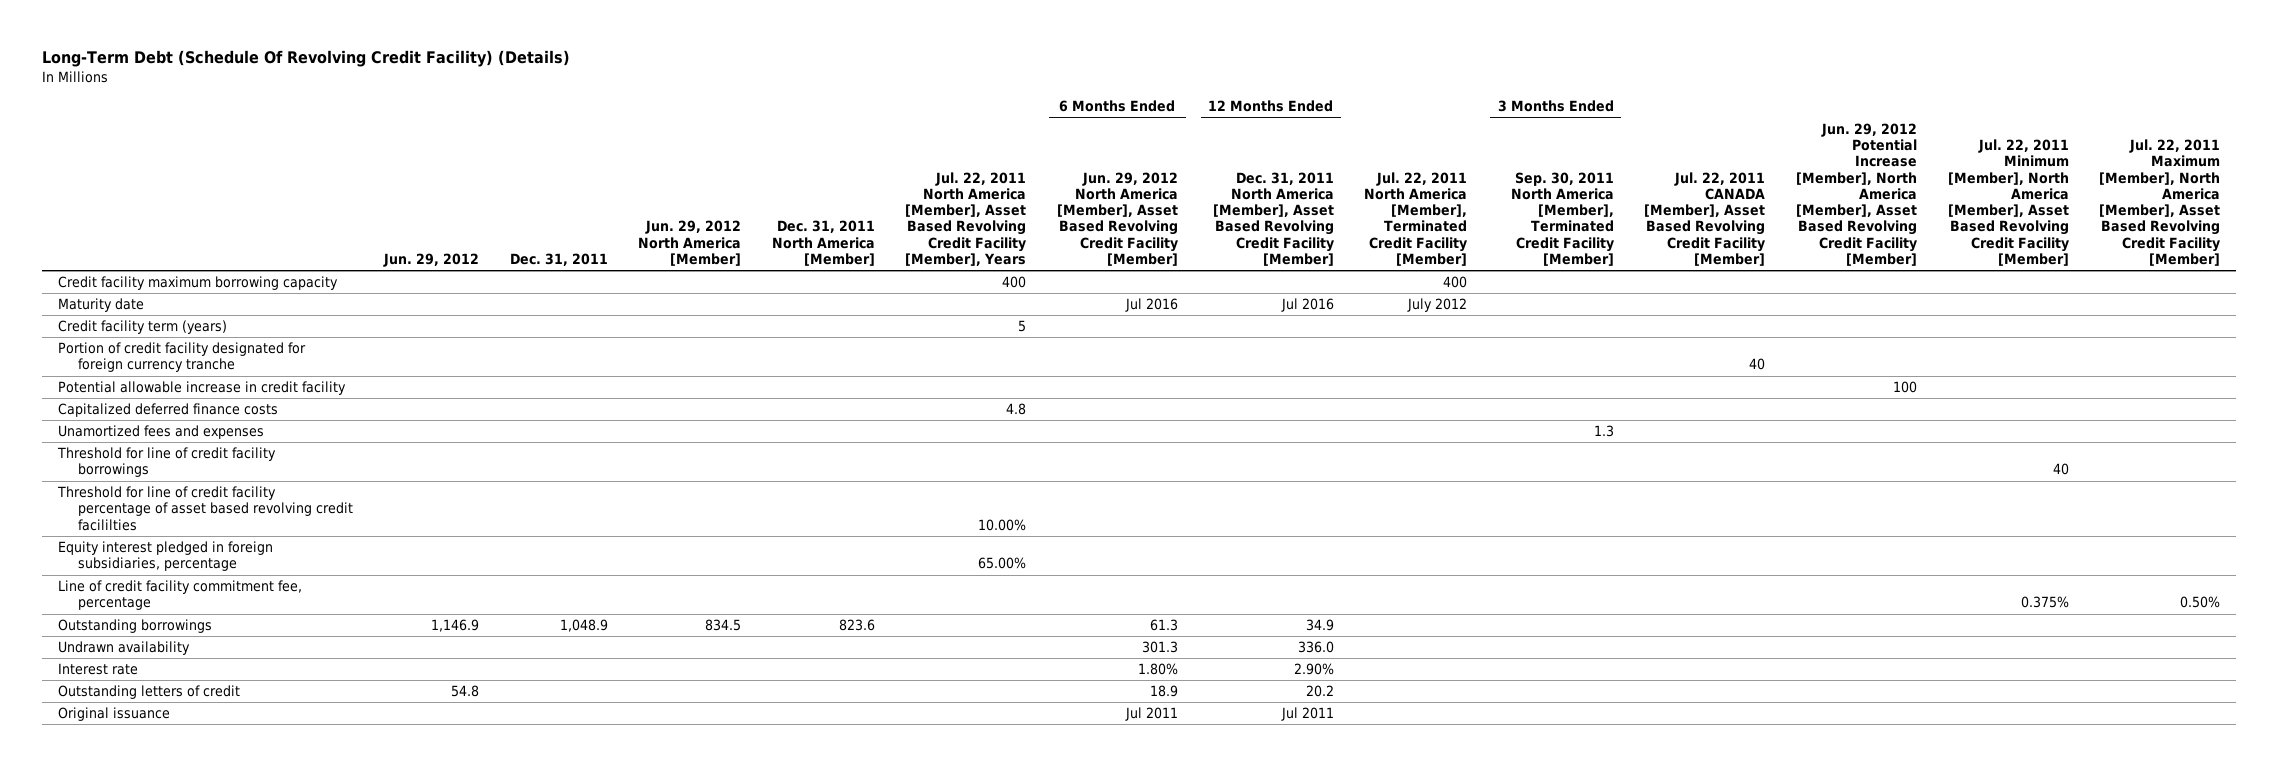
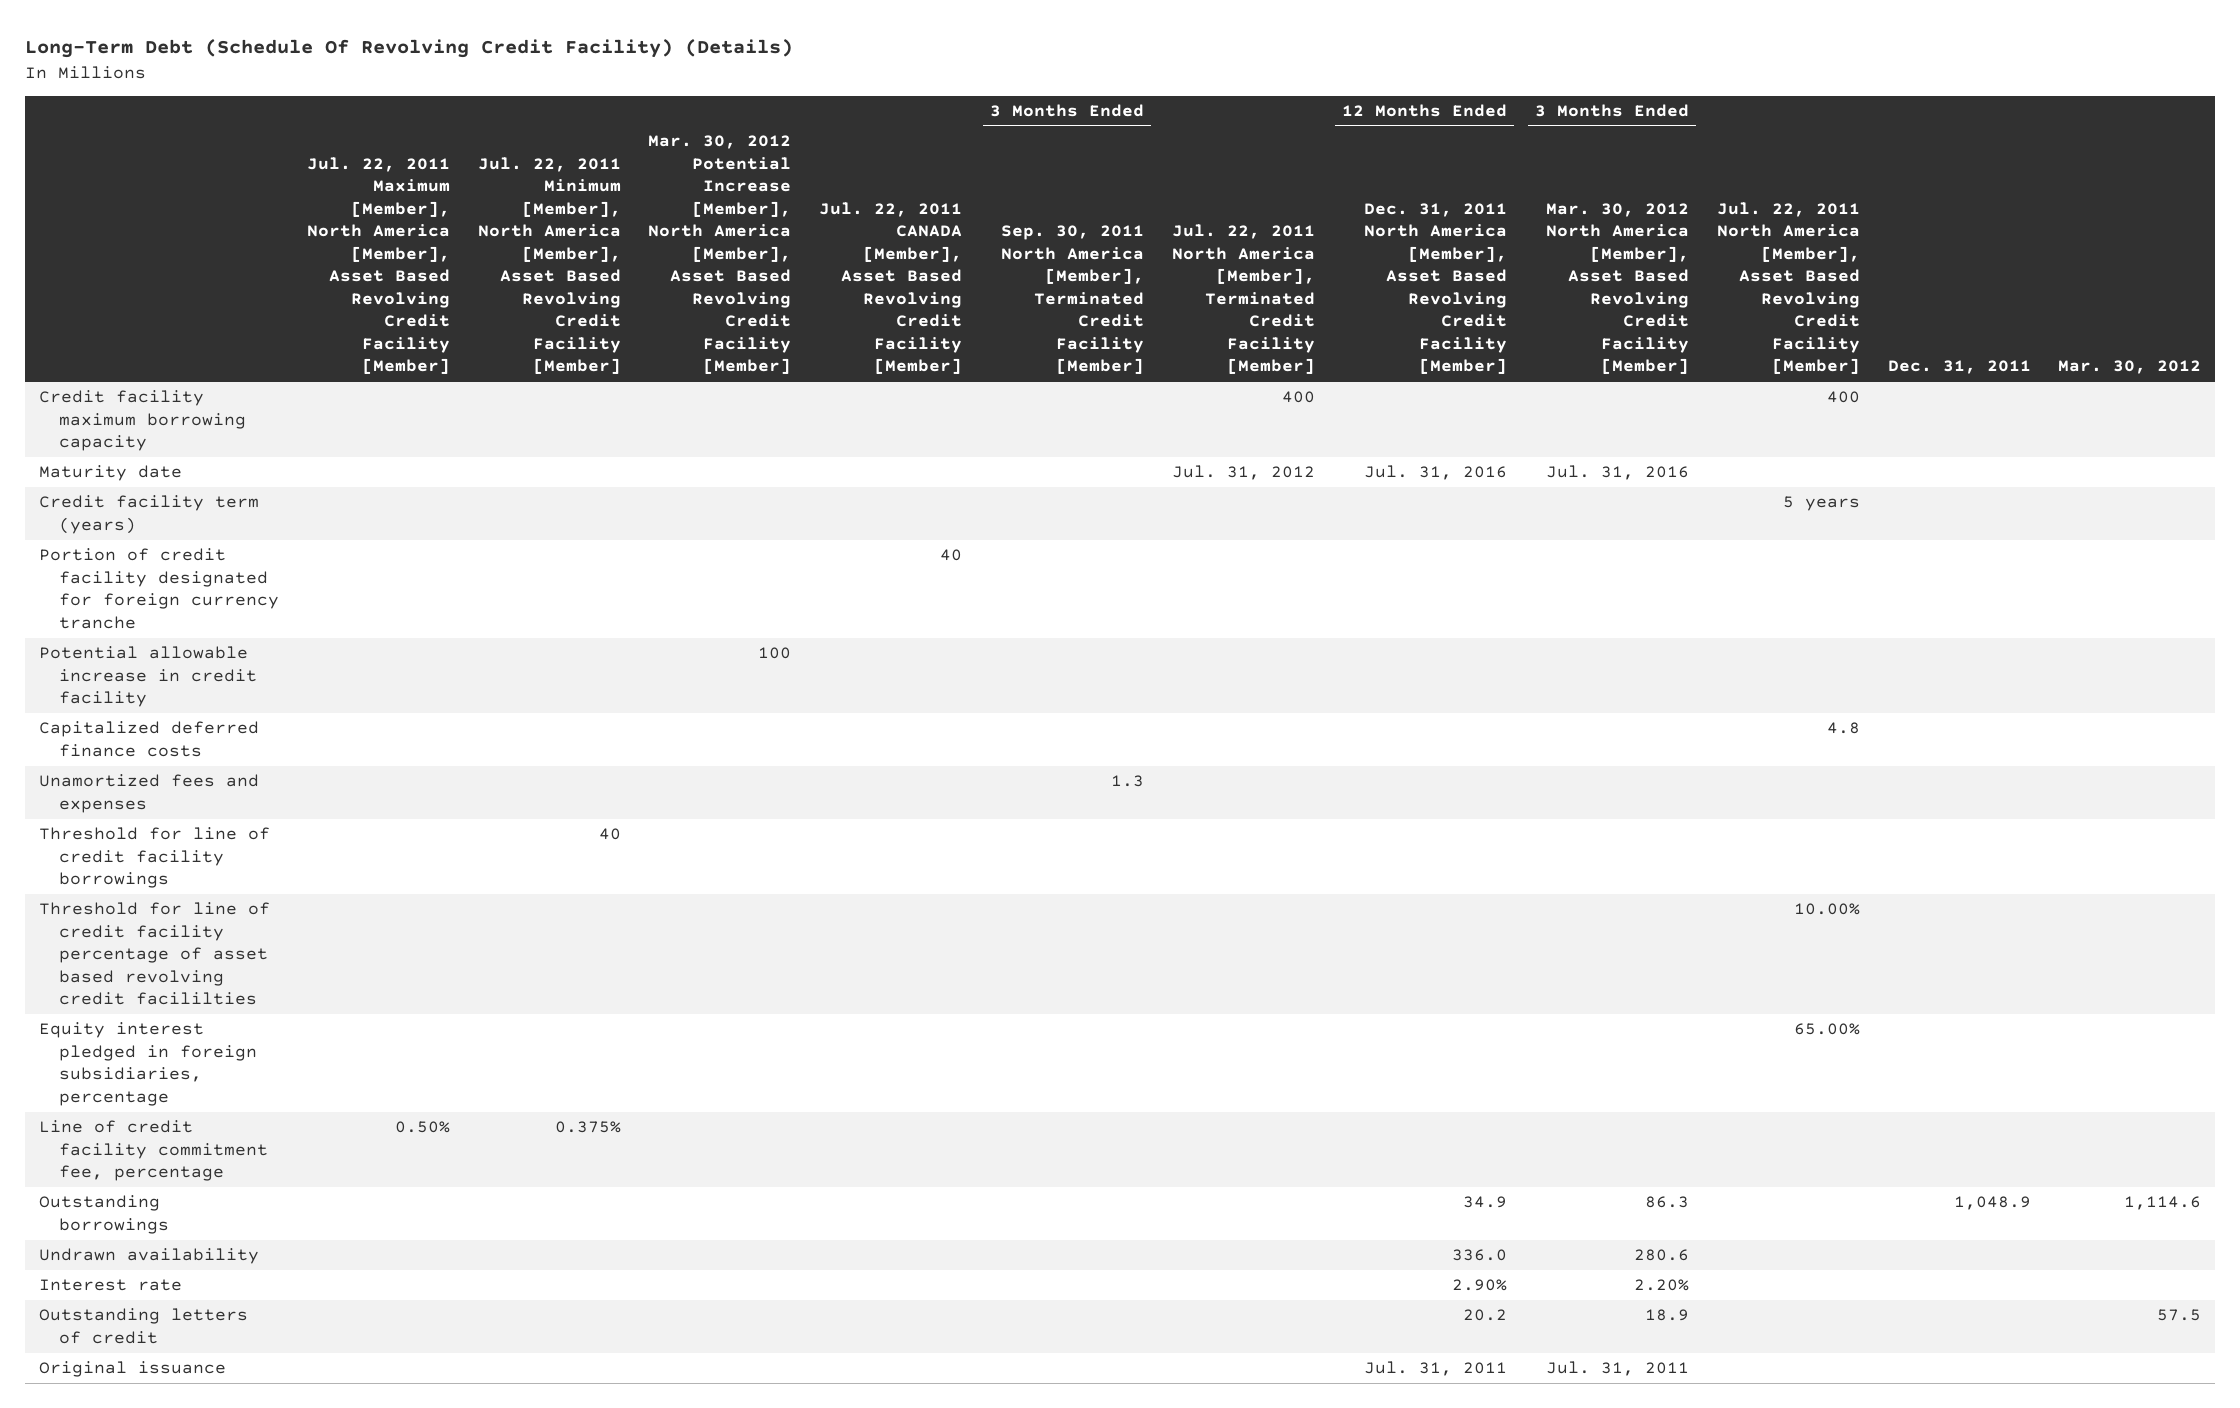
- | Jun. 29, 2012 | Dec. 31, 2011 | Jun. 29, 2012 North America [Member] | Dec. 31, 2011 North America [Member] | Jul. 22, 2011 North America [Member], Asset Based Revolving Credit Facility [Member], Years | 6 Months Ended Jun. 29, 2012 North America [Member], Asset Based Revolving Credit Facility [Member] | 12 Months Ended Dec. 31, 2011 North America [Member], Asset Based Revolving Credit Facility [Member] | Jul. 22, 2011 North America [Member], Terminated Credit Facility [Member] | 3 Months Ended Sep. 30, 2011 North America [Member], Terminated Credit Facility [Member] | Jul. 22, 2011 CANADA [Member], Asset Based Revolving Credit Facility [Member] | Jun. 29, 2012 Potential Increase [Member], North America [Member], Asset Based Revolving Credit Facility [Member] | Jul. 22, 2011 Minimum [Member], North America [Member], Asset Based Revolving Credit Facility [Member] | Jul. 22, 2011 Maximum [Member], North America [Member], Asset Based Revolving Credit Facility [Member]
+ | Jul. 22, 2011 Maximum [Member], North America [Member], Asset Based Revolving Credit Facility [Member] | Jul. 22, 2011 Minimum [Member], North America [Member], Asset Based Revolving Credit Facility [Member] | Mar. 30, 2012 Potential Increase [Member], North America [Member], Asset Based Revolving Credit Facility [Member] | Jul. 22, 2011 CANADA [Member], Asset Based Revolving Credit Facility [Member] | 3 Months Ended Sep. 30, 2011 North America [Member], Terminated Credit Facility [Member] | Jul. 22, 2011 North America [Member], Terminated Credit Facility [Member] | 12 Months Ended Dec. 31, 2011 North America [Member], Asset Based Revolving Credit Facility [Member] | 3 Months Ended Mar. 30, 2012 North America [Member], Asset Based Revolving Credit Facility [Member] | Jul. 22, 2011 North America [Member], Asset Based Revolving Credit Facility [Member] | Dec. 31, 2011 | Mar. 30, 2012
- Maturity date | | | | | | Jul 2016 | Jul 2016 | July 2012 | | | | |
+ Maturity date | | | | | | Jul. 31, 2012 | Jul. 31, 2016 | Jul. 31, 2016 | | |
- Original issuance | | | | | | Jul 2011 | Jul 2011 | | | | | |
+ Original issuance | | | | | | | Jul. 31, 2011 | Jul. 31, 2011 | | |

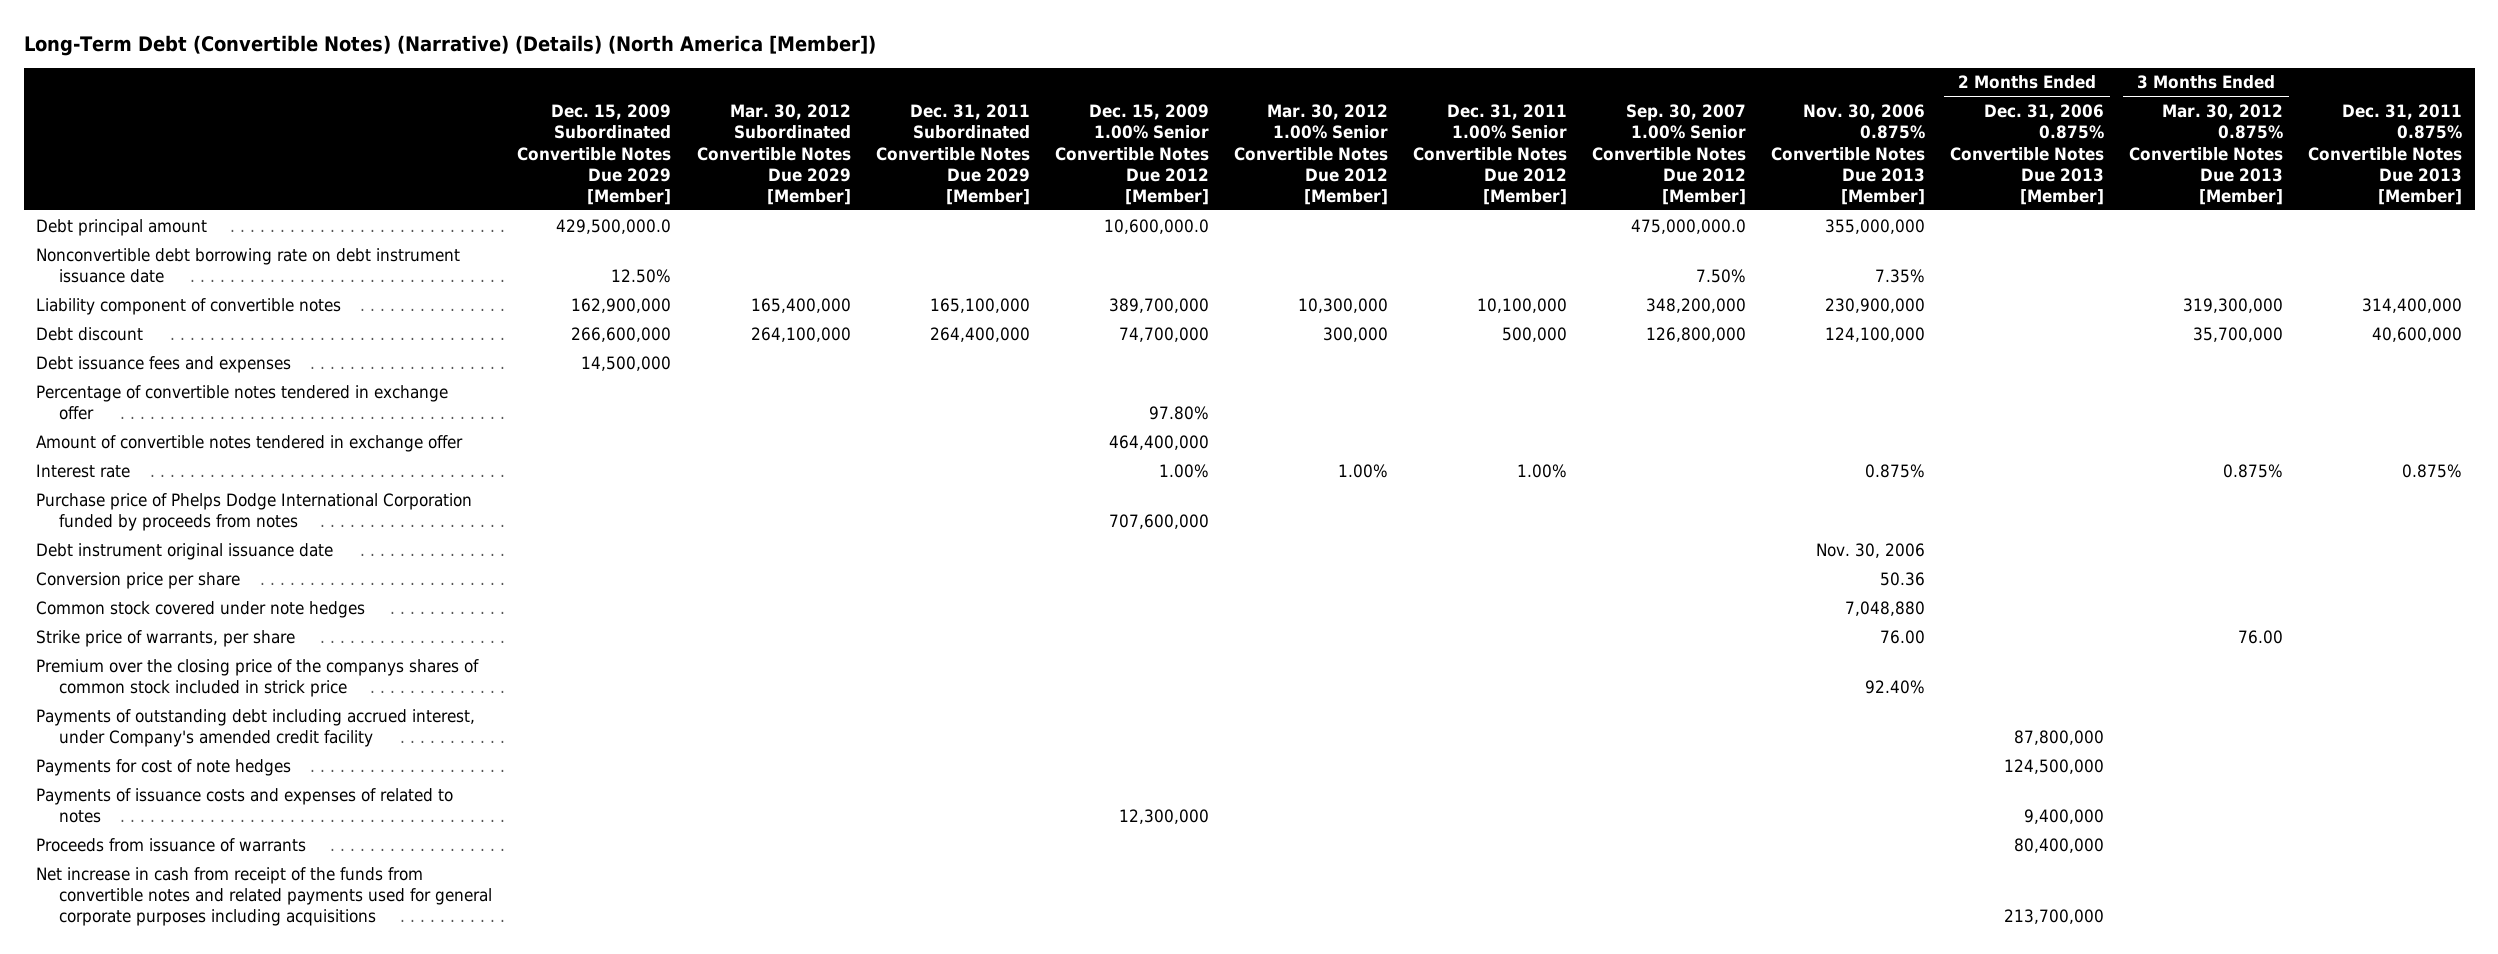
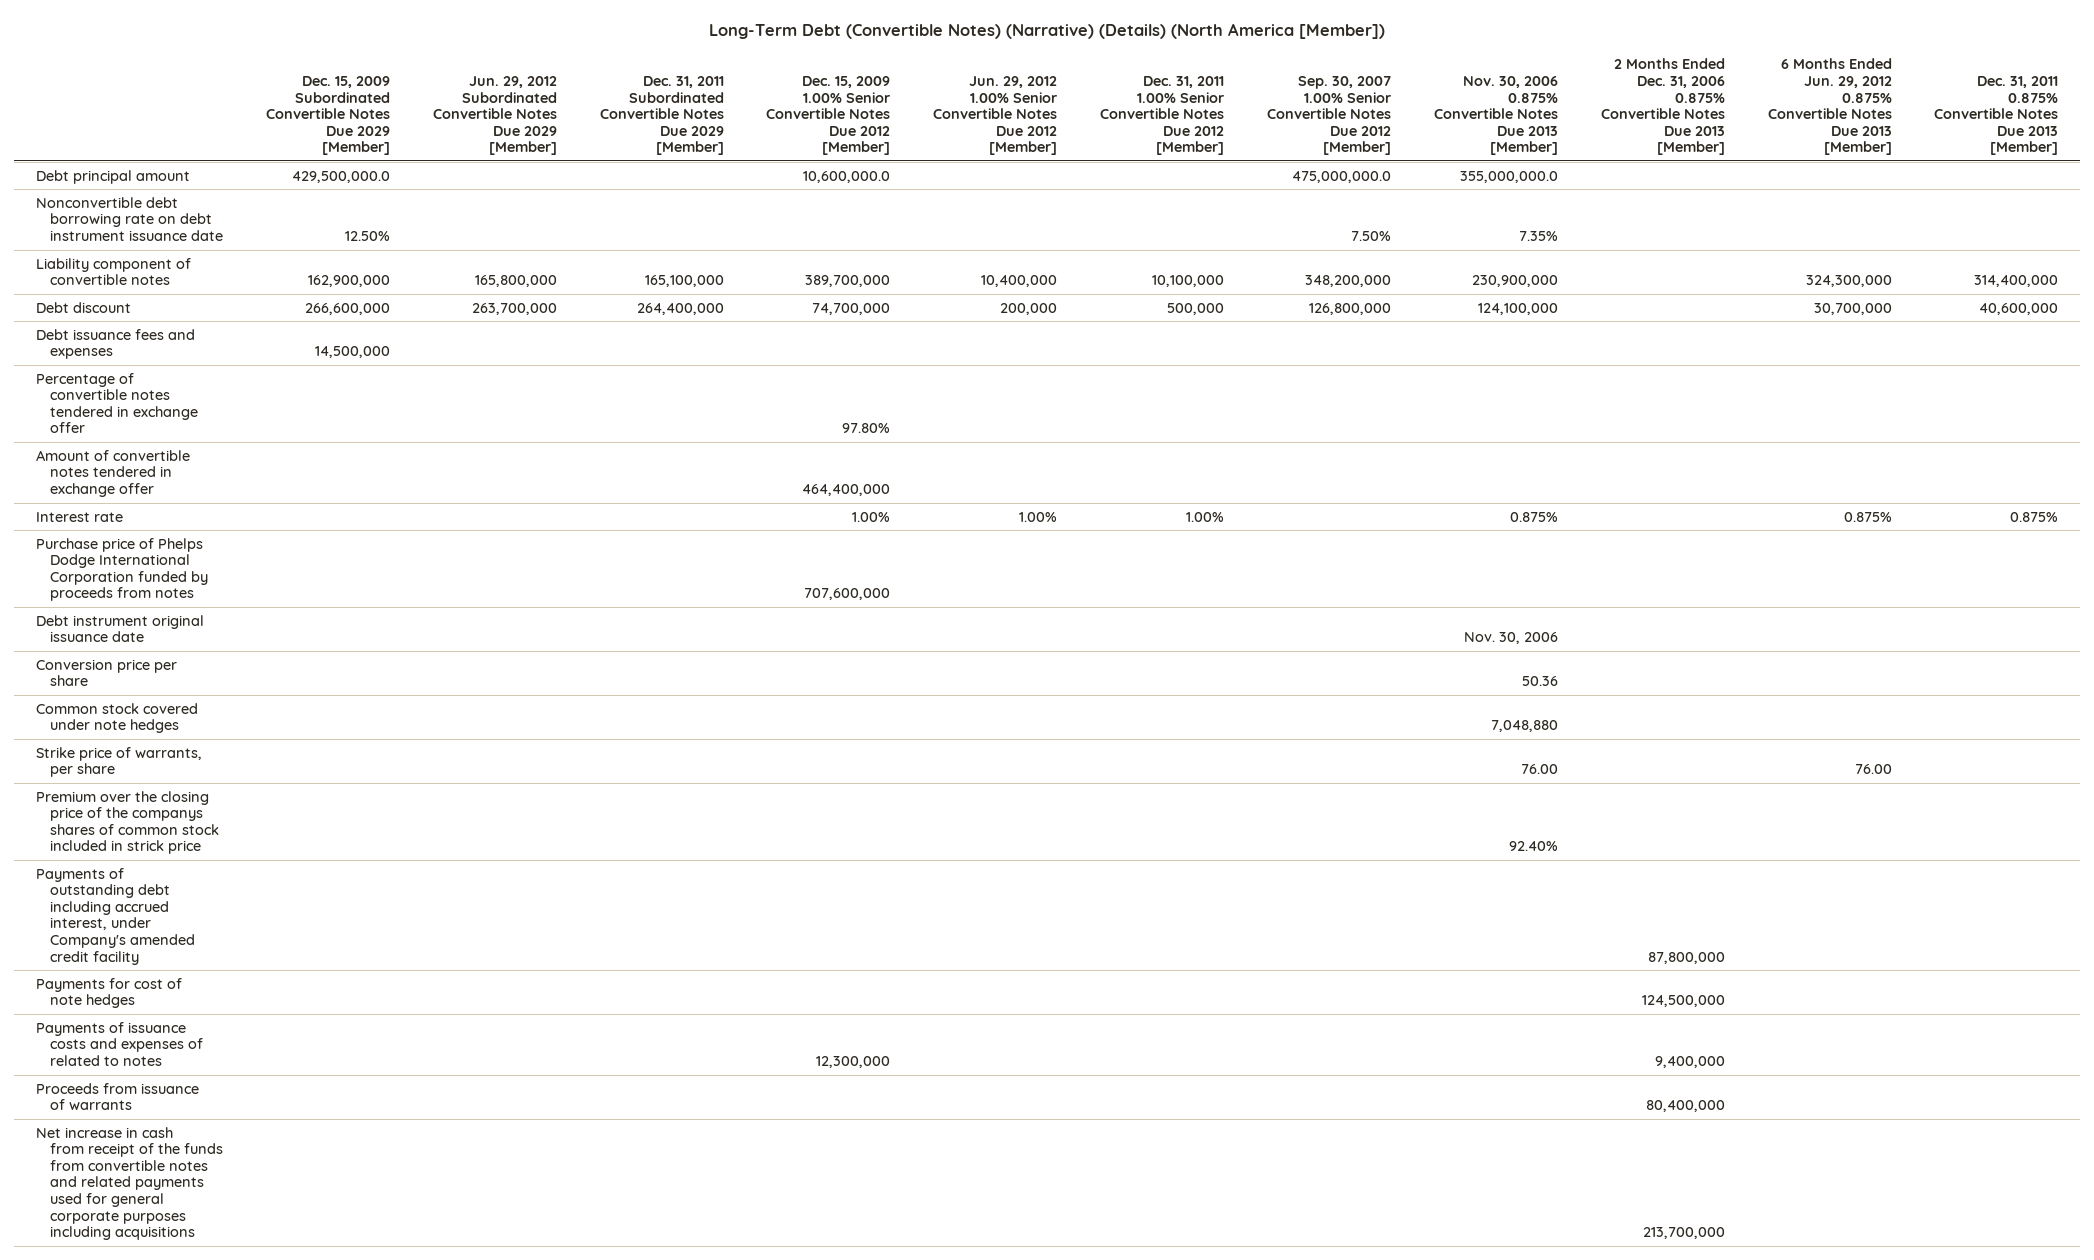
- | Dec. 15, 2009 Subordinated Convertible Notes Due 2029 [Member] | Mar. 30, 2012 Subordinated Convertible Notes Due 2029 [Member] | Dec. 31, 2011 Subordinated Convertible Notes Due 2029 [Member] | Dec. 15, 2009 1.00% Senior Convertible Notes Due 2012 [Member] | Mar. 30, 2012 1.00% Senior Convertible Notes Due 2012 [Member] | Dec. 31, 2011 1.00% Senior Convertible Notes Due 2012 [Member] | Sep. 30, 2007 1.00% Senior Convertible Notes Due 2012 [Member] | Nov. 30, 2006 0.875% Convertible Notes Due 2013 [Member] | 2 Months Ended Dec. 31, 2006 0.875% Convertible Notes Due 2013 [Member] | 3 Months Ended Mar. 30, 2012 0.875% Convertible Notes Due 2013 [Member] | Dec. 31, 2011 0.875% Convertible Notes Due 2013 [Member]
+ | Dec. 15, 2009 Subordinated Convertible Notes Due 2029 [Member] | Jun. 29, 2012 Subordinated Convertible Notes Due 2029 [Member] | Dec. 31, 2011 Subordinated Convertible Notes Due 2029 [Member] | Dec. 15, 2009 1.00% Senior Convertible Notes Due 2012 [Member] | Jun. 29, 2012 1.00% Senior Convertible Notes Due 2012 [Member] | Dec. 31, 2011 1.00% Senior Convertible Notes Due 2012 [Member] | Sep. 30, 2007 1.00% Senior Convertible Notes Due 2012 [Member] | Nov. 30, 2006 0.875% Convertible Notes Due 2013 [Member] | 2 Months Ended Dec. 31, 2006 0.875% Convertible Notes Due 2013 [Member] | 6 Months Ended Jun. 29, 2012 0.875% Convertible Notes Due 2013 [Member] | Dec. 31, 2011 0.875% Convertible Notes Due 2013 [Member]
- Debt principal amount | 429,500,000.0 | | | 10,600,000.0 | | | 475,000,000.0 | 355,000,000 | | |
+ Debt principal amount | 429,500,000.0 | | | 10,600,000.0 | | | 475,000,000.0 | 355,000,000.0 | | |

